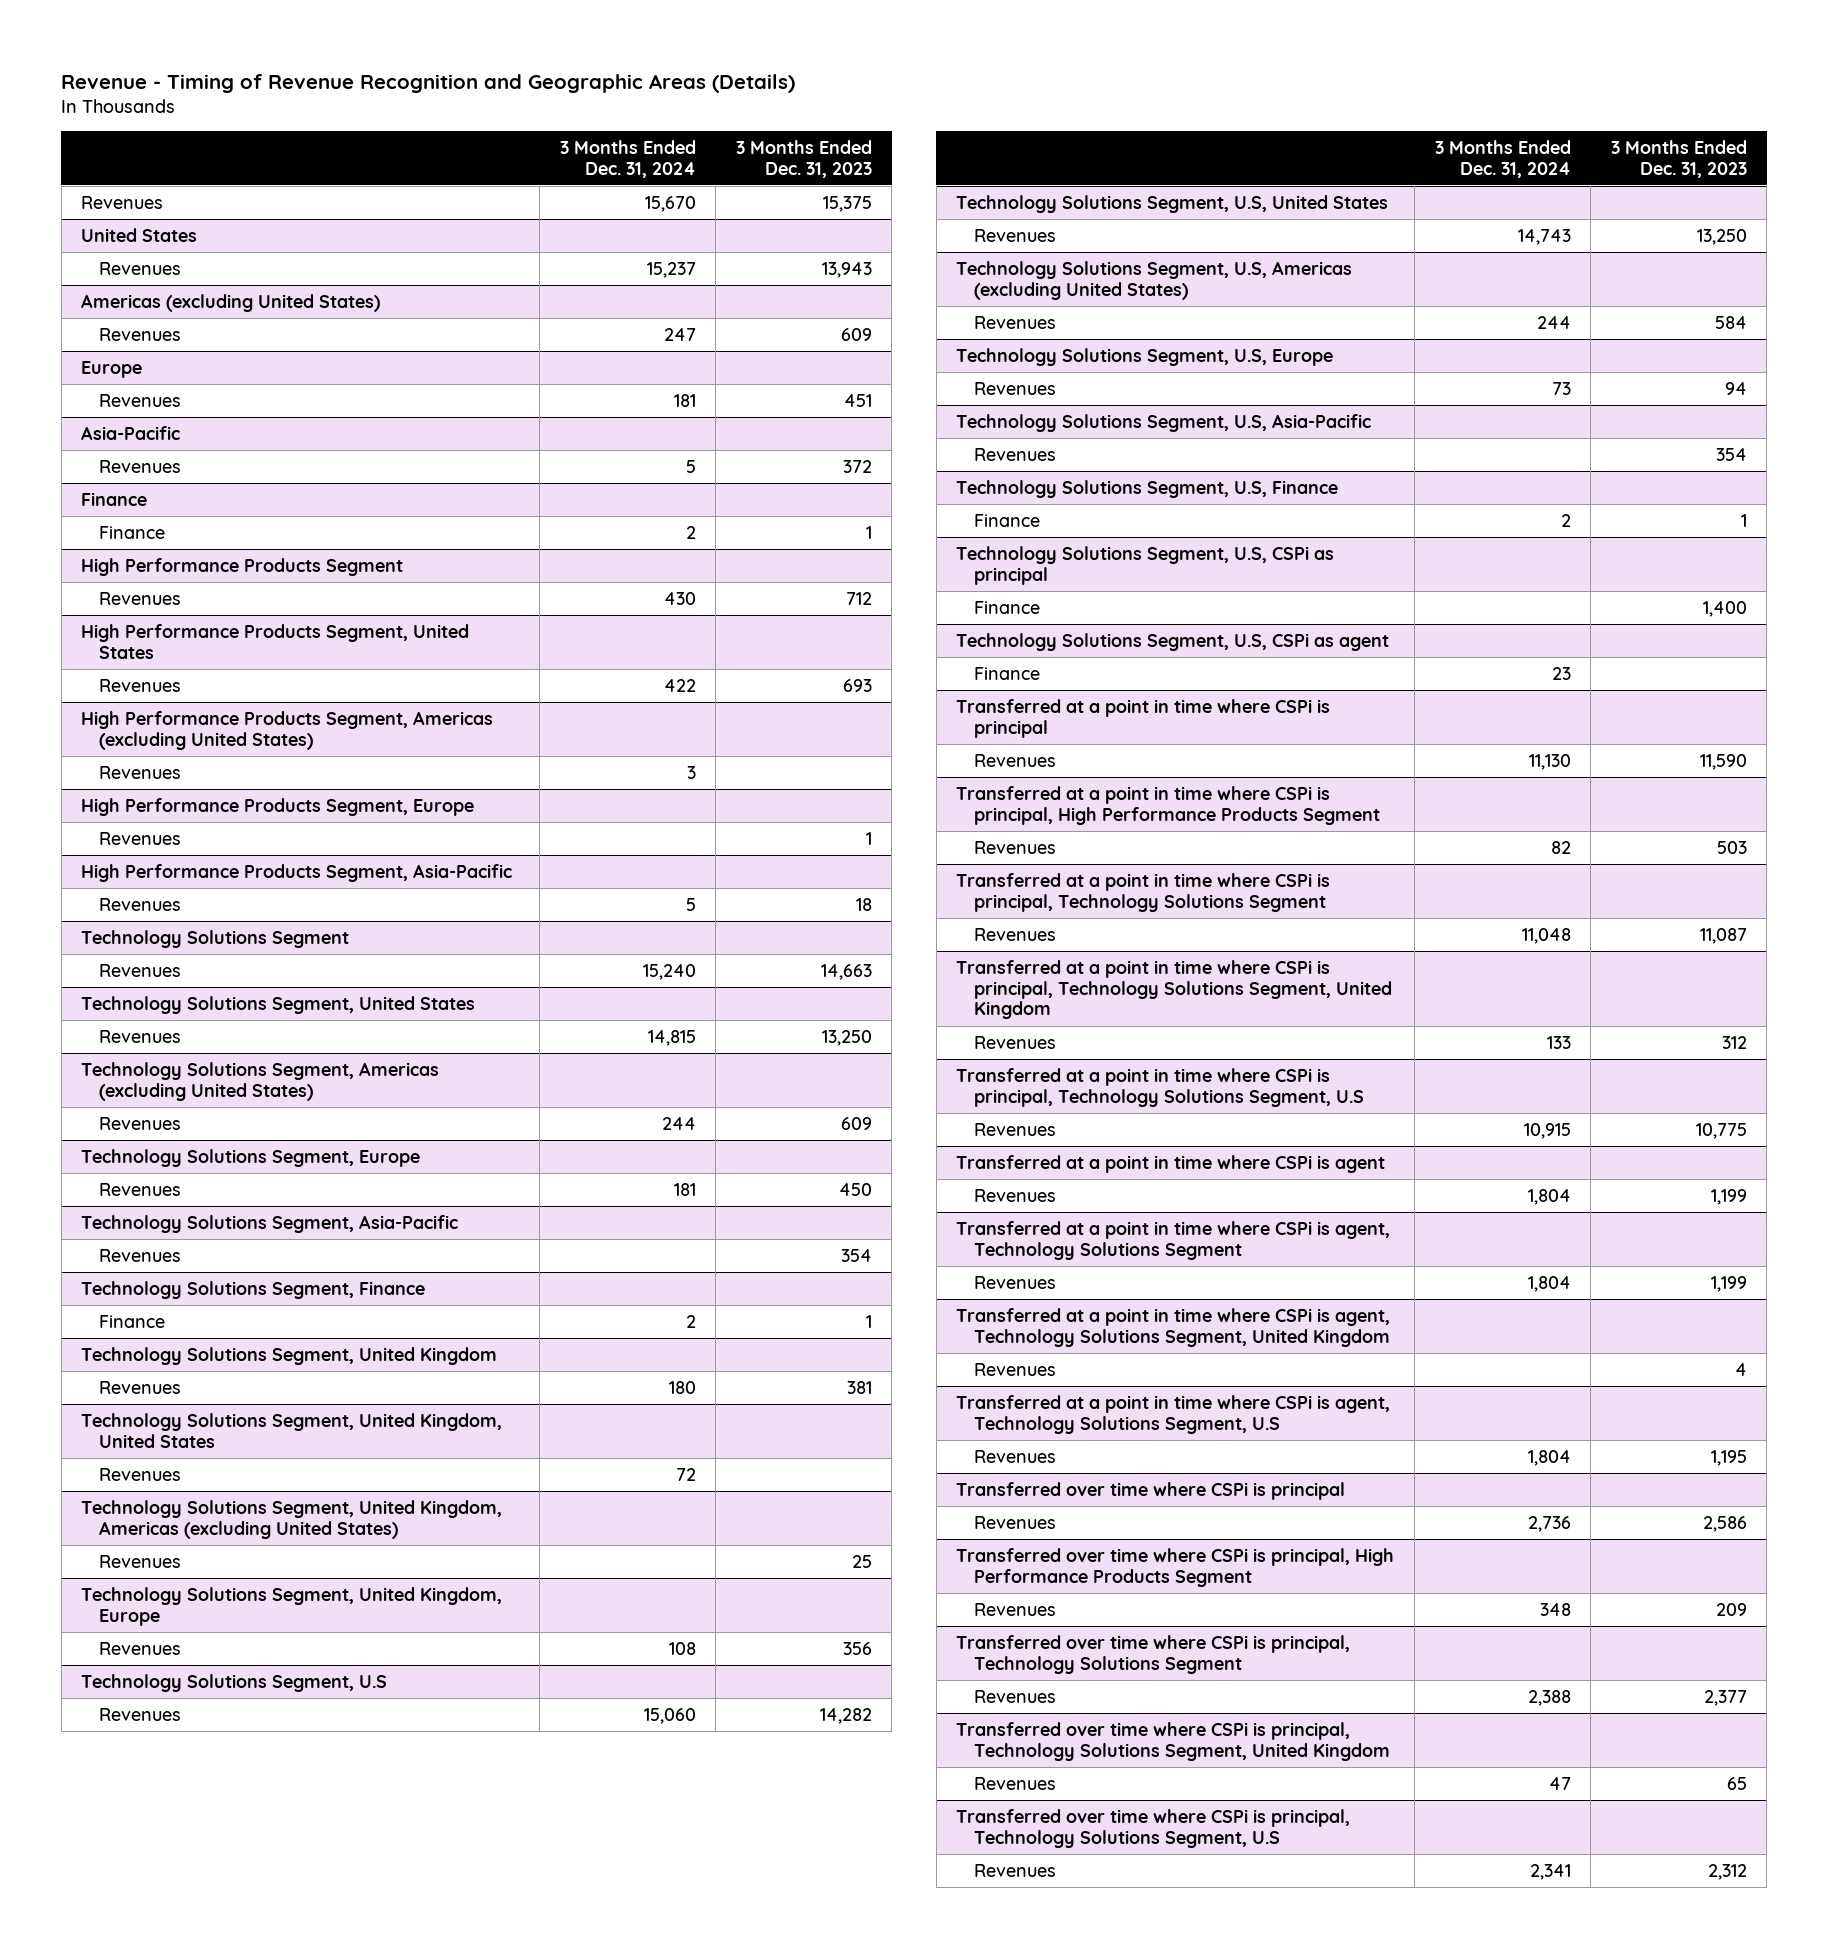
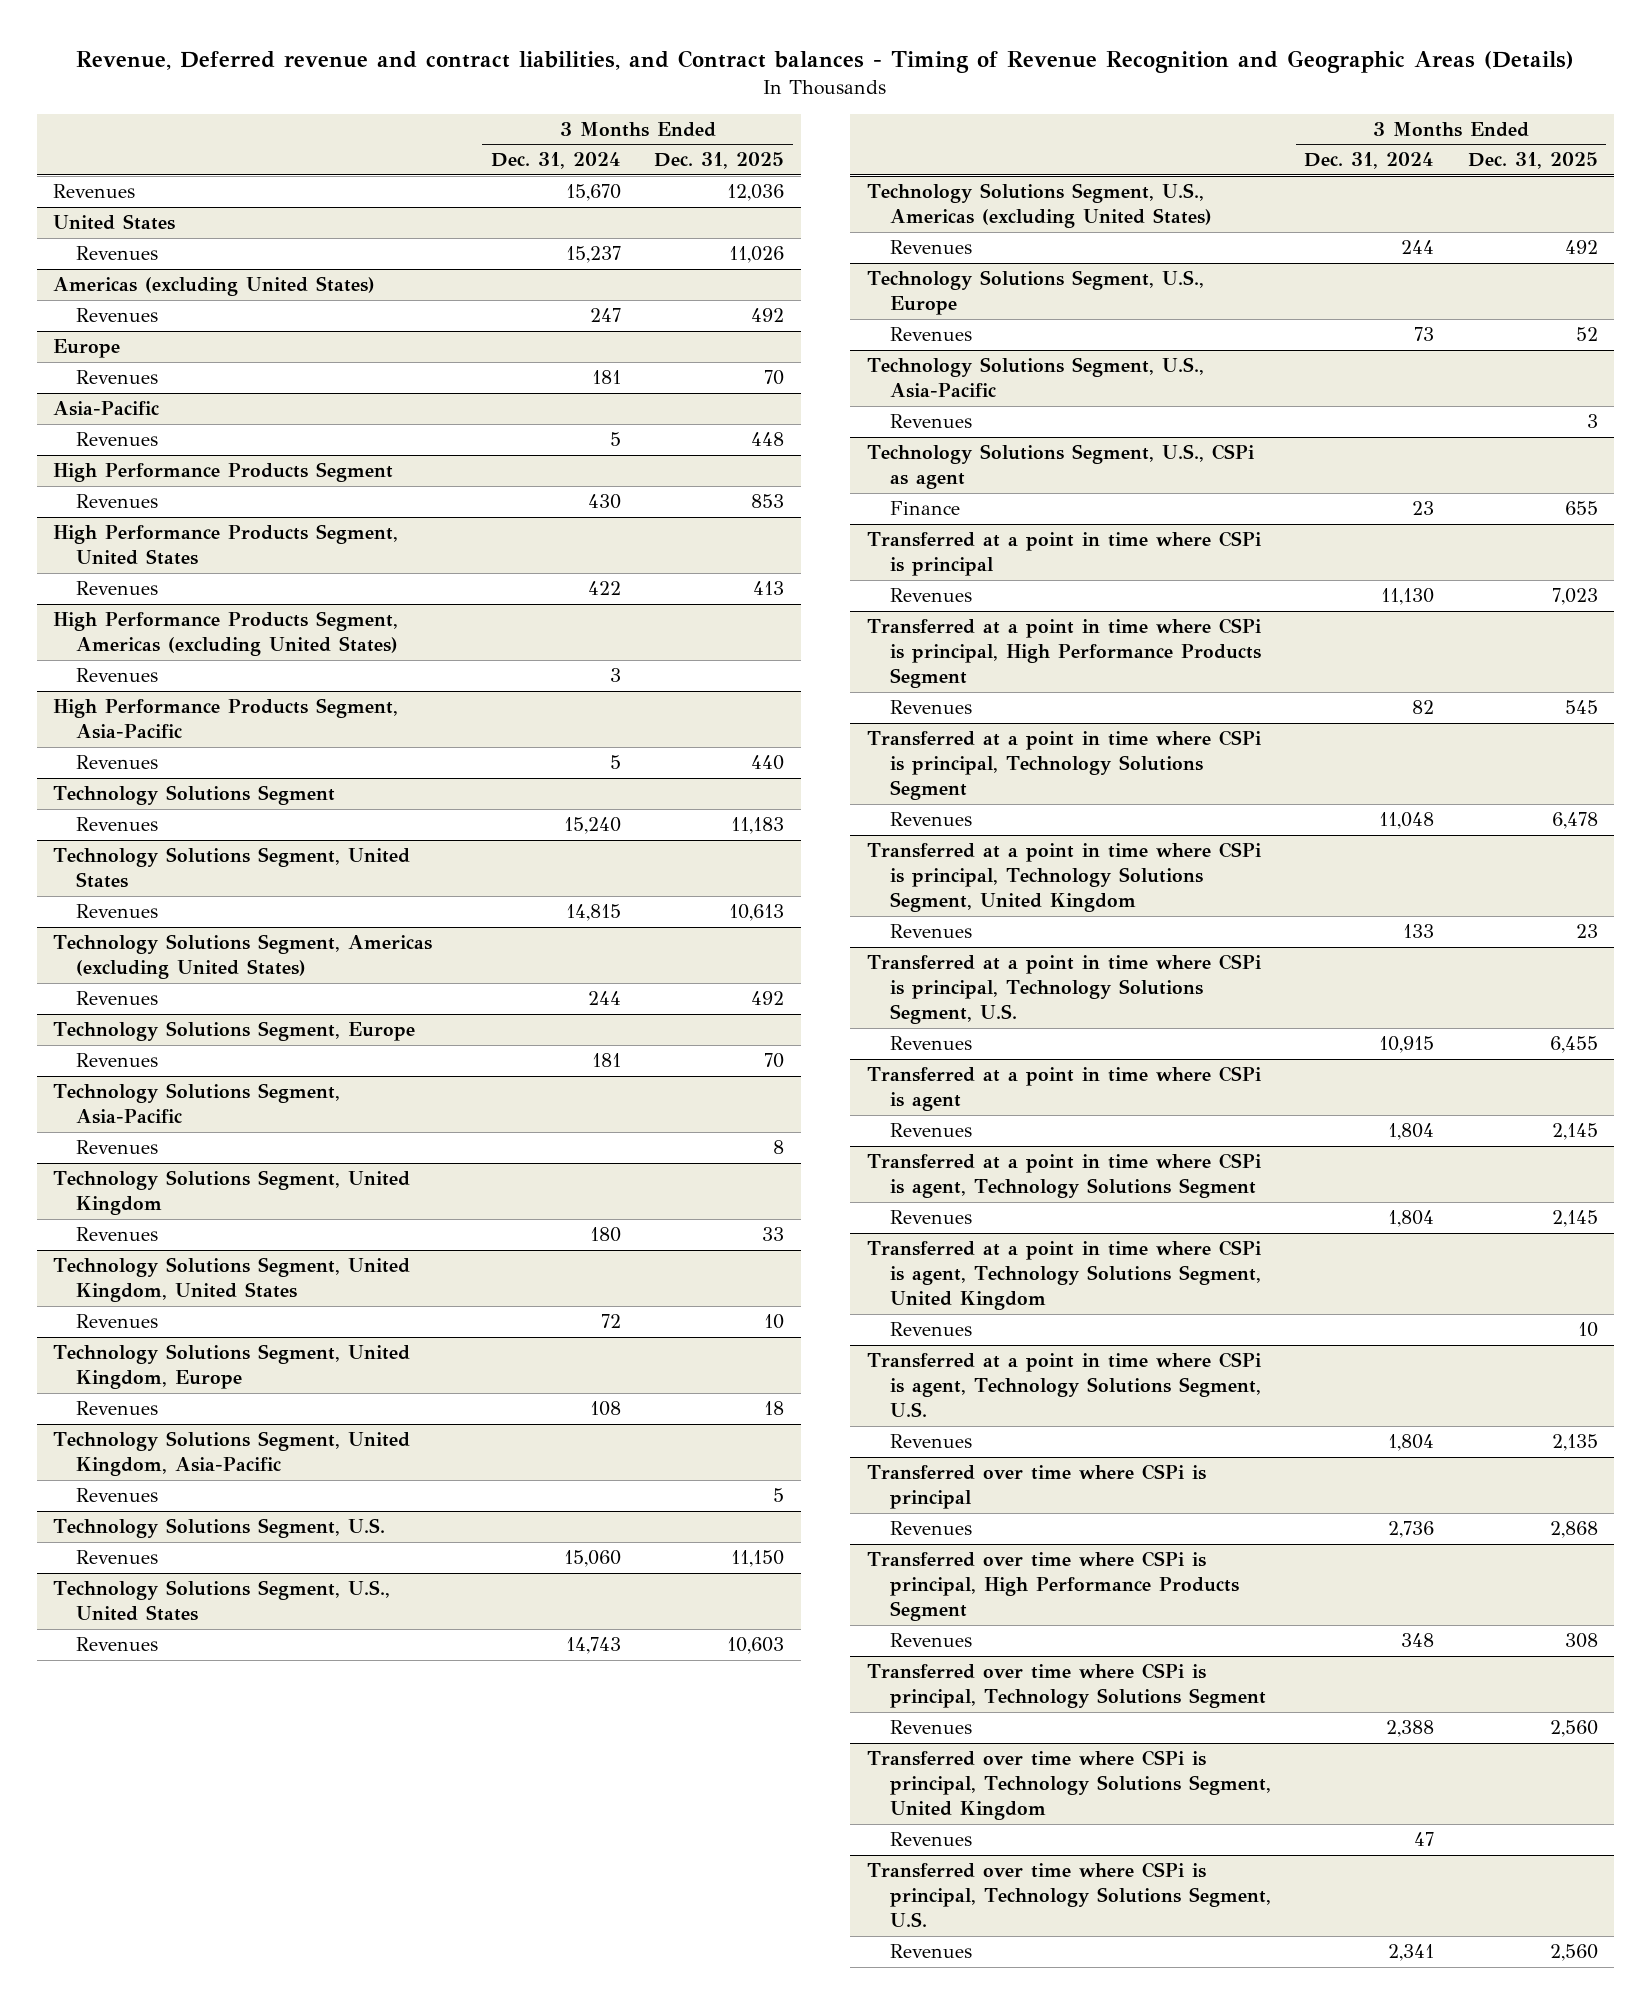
- Revenue - Timing of Revenue Recognition and Geographic Areas (Details)
+ Revenue, Deferred revenue and contract liabilities, and Contract balances - Timing of Revenue Recognition and Geographic Areas (Details)
- | 3 Months Ended Dec. 31, 2024 | 3 Months Ended Dec. 31, 2023
+ | 3 Months Ended Dec. 31, 2024 | 3 Months Ended Dec. 31, 2025
- Finance
- Finance | 2 | 1
- High Performance Products Segment, Europe
- Revenues | | 1
- Technology Solutions Segment, Finance
- Finance | 2 | 1
- Technology Solutions Segment, United Kingdom, Americas (excluding United States)
- Revenues | | 25
- Technology Solutions Segment, U.S
+ Technology Solutions Segment, United Kingdom, Asia-Pacific
+ Revenues | | 5
+ Technology Solutions Segment, U.S.
- Technology Solutions Segment, U.S, United States
+ Technology Solutions Segment, U.S., United States
- Technology Solutions Segment, U.S, Americas (excluding United States)
+ Technology Solutions Segment, U.S., Americas (excluding United States)
- Technology Solutions Segment, U.S, Europe
+ Technology Solutions Segment, U.S., Europe
- Technology Solutions Segment, U.S, Asia-Pacific
+ Technology Solutions Segment, U.S., Asia-Pacific
- Technology Solutions Segment, U.S, Finance
- Finance | 2 | 1
- Technology Solutions Segment, U.S, CSPi as principal
- Finance | | 1,400
- Technology Solutions Segment, U.S, CSPi as agent
+ Technology Solutions Segment, U.S., CSPi as agent
- Transferred at a point in time where CSPi is principal, Technology Solutions Segment, U.S
+ Transferred at a point in time where CSPi is principal, Technology Solutions Segment, U.S.
- Transferred at a point in time where CSPi is agent, Technology Solutions Segment, U.S
+ Transferred at a point in time where CSPi is agent, Technology Solutions Segment, U.S.
- Transferred over time where CSPi is principal, Technology Solutions Segment, U.S
+ Transferred over time where CSPi is principal, Technology Solutions Segment, U.S.

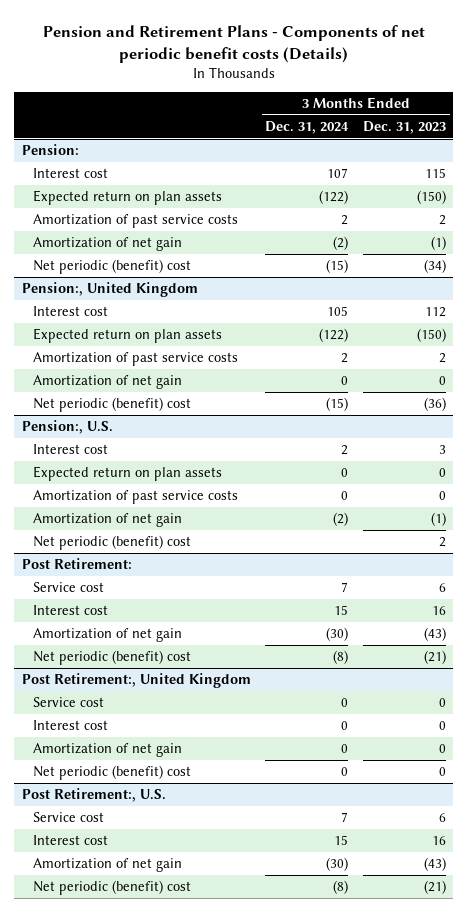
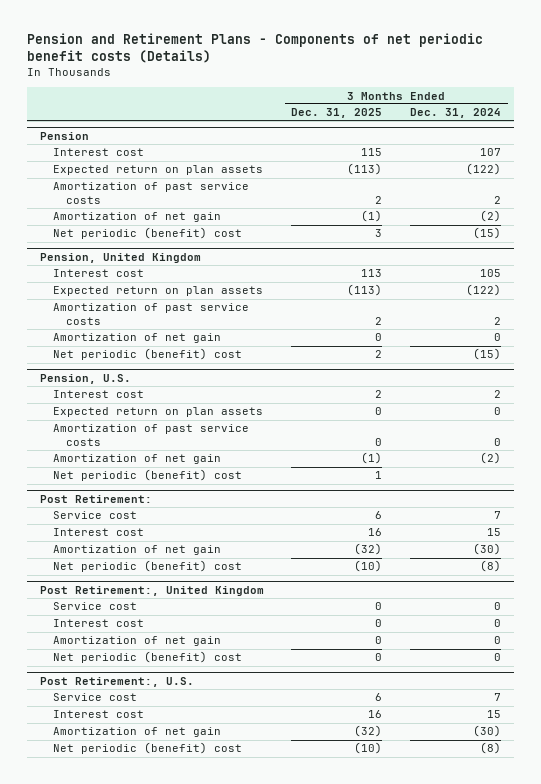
- | 3 Months Ended Dec. 31, 2024 | 3 Months Ended Dec. 31, 2023
+ | 3 Months Ended Dec. 31, 2025 | 3 Months Ended Dec. 31, 2024
- Pension:
+ Pension
- Pension:, United Kingdom
+ Pension, United Kingdom
- Pension:, U.S.
+ Pension, U.S.

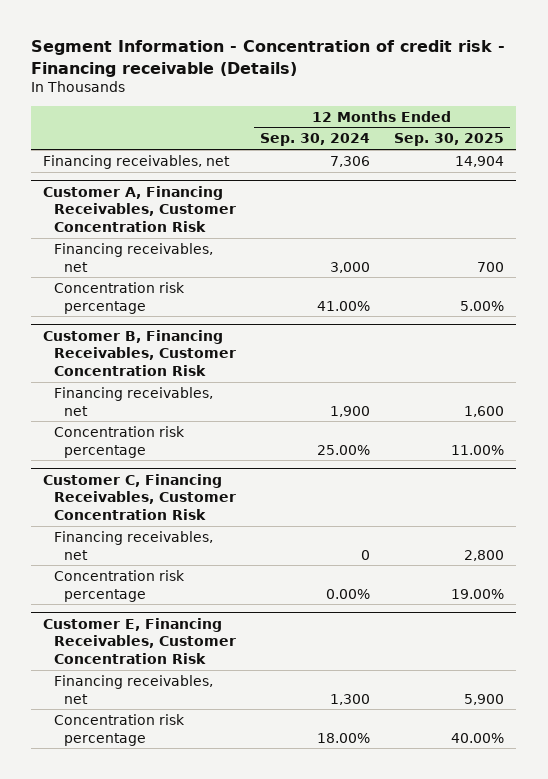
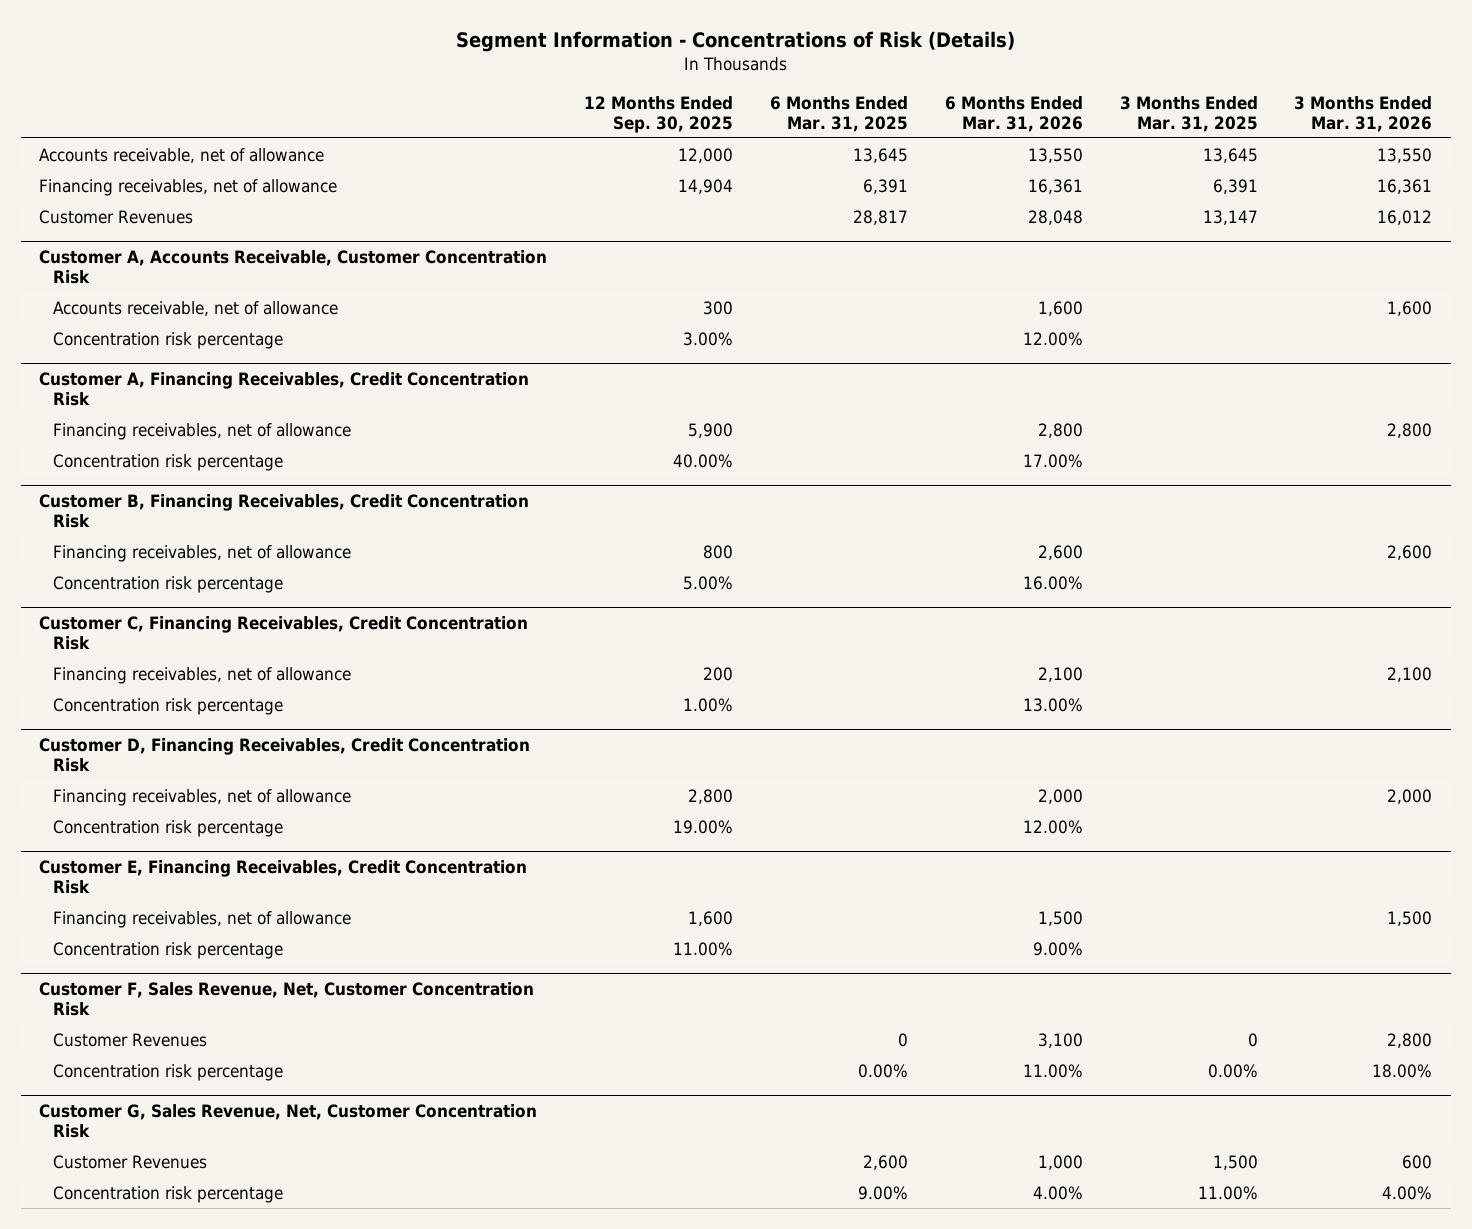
- Segment Information - Concentration of credit risk - Financing receivable (Details)
+ Segment Information - Concentrations of Risk (Details)
- | 12 Months Ended Sep. 30, 2024 | 12 Months Ended Sep. 30, 2025
+ | 12 Months Ended Sep. 30, 2025 | 6 Months Ended Mar. 31, 2025 | 6 Months Ended Mar. 31, 2026 | 3 Months Ended Mar. 31, 2025 | 3 Months Ended Mar. 31, 2026
- Financing receivables, net | 7,306 | 14,904
- Customer A, Financing Receivables, Customer Concentration Risk
- Financing receivables, net | 3,000 | 700
+ Accounts receivable, net of allowance | 12,000 | 13,645 | 13,550 | 13,645 | 13,550
+ Financing receivables, net of allowance | 14,904 | 6,391 | 16,361 | 6,391 | 16,361
+ Customer Revenues | | 28,817 | 28,048 | 13,147 | 16,012
+ Customer A, Accounts Receivable, Customer Concentration Risk
+ Accounts receivable, net of allowance | 300 | | 1,600 | | 1,600
+ Concentration risk percentage | 3.00% | | 12.00% | |
+ Customer A, Financing Receivables, Credit Concentration Risk
+ Financing receivables, net of allowance | 5,900 | | 2,800 | | 2,800
+ Concentration risk percentage | 40.00% | | 17.00% | |
+ Customer B, Financing Receivables, Credit Concentration Risk
+ Financing receivables, net of allowance | 800 | | 2,600 | | 2,600
- Customer B, Financing Receivables, Customer Concentration Risk
- Financing receivables, net | 1,900 | 1,600
- Concentration risk percentage | 25.00% | 11.00%
- Customer C, Financing Receivables, Customer Concentration Risk
- Financing receivables, net | 0 | 2,800
+ Customer C, Financing Receivables, Credit Concentration Risk
+ Financing receivables, net of allowance | 200 | | 2,100 | | 2,100
+ Concentration risk percentage | 1.00% | | 13.00% | |
+ Customer D, Financing Receivables, Credit Concentration Risk
+ Financing receivables, net of allowance | 2,800 | | 2,000 | | 2,000
- Customer E, Financing Receivables, Customer Concentration Risk
- Financing receivables, net | 1,300 | 5,900
- Concentration risk percentage | 18.00% | 40.00%
+ Customer E, Financing Receivables, Credit Concentration Risk
+ Financing receivables, net of allowance | 1,600 | | 1,500 | | 1,500
+ Concentration risk percentage | 11.00% | | 9.00% | |
+ Customer F, Sales Revenue, Net, Customer Concentration Risk
+ Customer Revenues | | 0 | 3,100 | 0 | 2,800
+ Concentration risk percentage | | 0.00% | 11.00% | 0.00% | 18.00%
+ Customer G, Sales Revenue, Net, Customer Concentration Risk
+ Customer Revenues | | 2,600 | 1,000 | 1,500 | 600
+ Concentration risk percentage | | 9.00% | 4.00% | 11.00% | 4.00%

